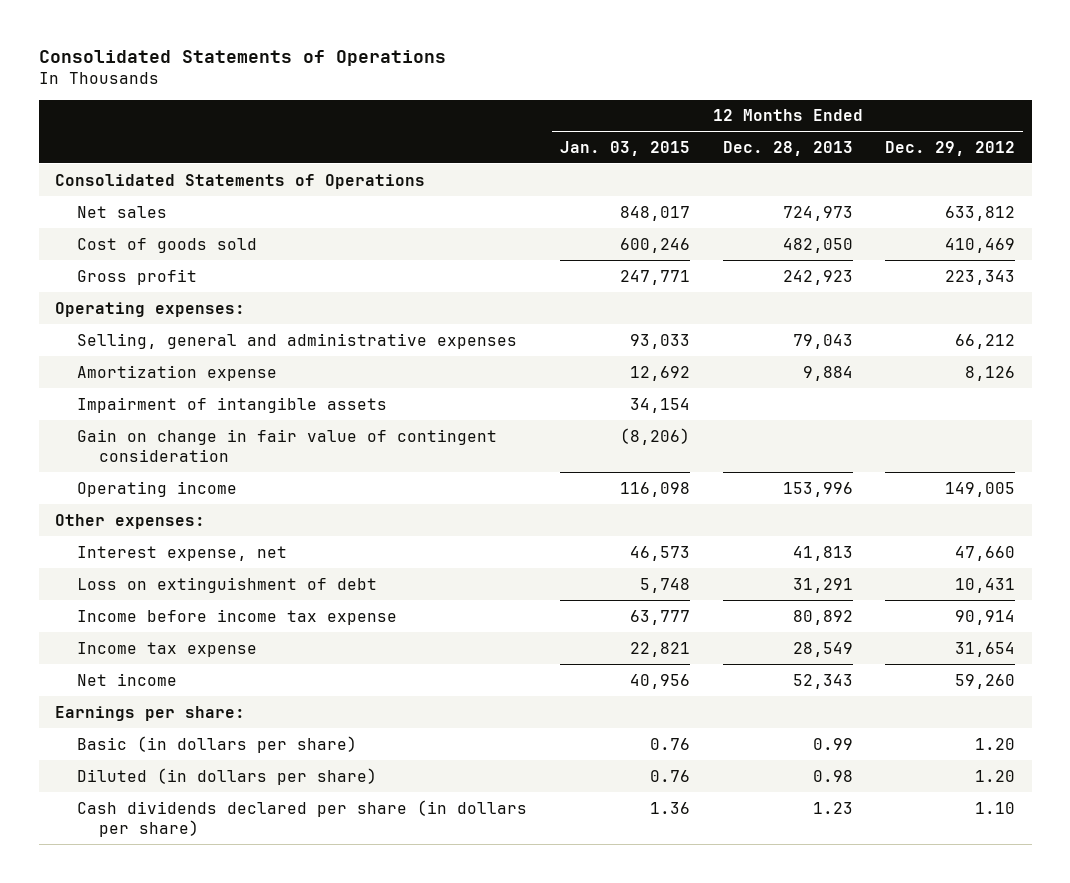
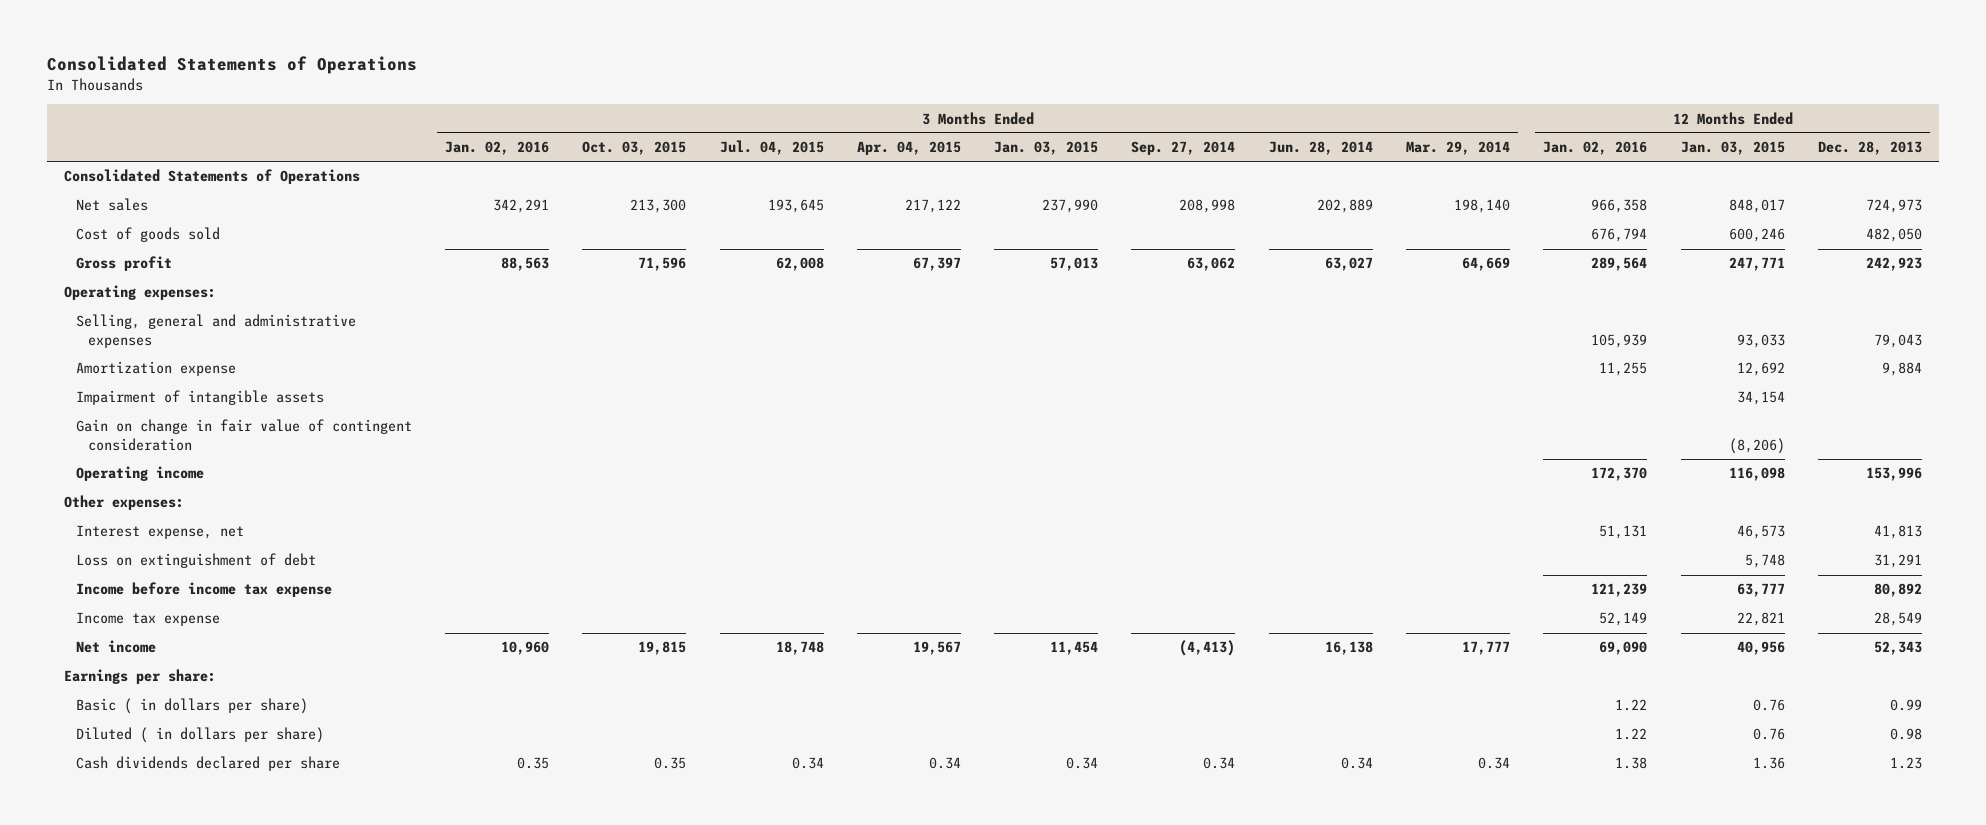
- | 12 Months Ended Jan. 03, 2015 | 12 Months Ended Dec. 28, 2013 | 12 Months Ended Dec. 29, 2012
+ | 3 Months Ended Jan. 02, 2016 | 3 Months Ended Oct. 03, 2015 | 3 Months Ended Jul. 04, 2015 | 3 Months Ended Apr. 04, 2015 | 3 Months Ended Jan. 03, 2015 | 3 Months Ended Sep. 27, 2014 | 3 Months Ended Jun. 28, 2014 | 3 Months Ended Mar. 29, 2014 | 12 Months Ended Jan. 02, 2016 | 12 Months Ended Jan. 03, 2015 | 12 Months Ended Dec. 28, 2013
- Basic (in dollars per share) | 0.76 | 0.99 | 1.20
- Diluted (in dollars per share) | 0.76 | 0.98 | 1.20
- Cash dividends declared per share (in dollars per share) | 1.36 | 1.23 | 1.10
+ Basic ( in dollars per share) | | | | | | | | | 1.22 | 0.76 | 0.99
+ Diluted ( in dollars per share) | | | | | | | | | 1.22 | 0.76 | 0.98
+ Cash dividends declared per share | 0.35 | 0.35 | 0.34 | 0.34 | 0.34 | 0.34 | 0.34 | 0.34 | 1.38 | 1.36 | 1.23

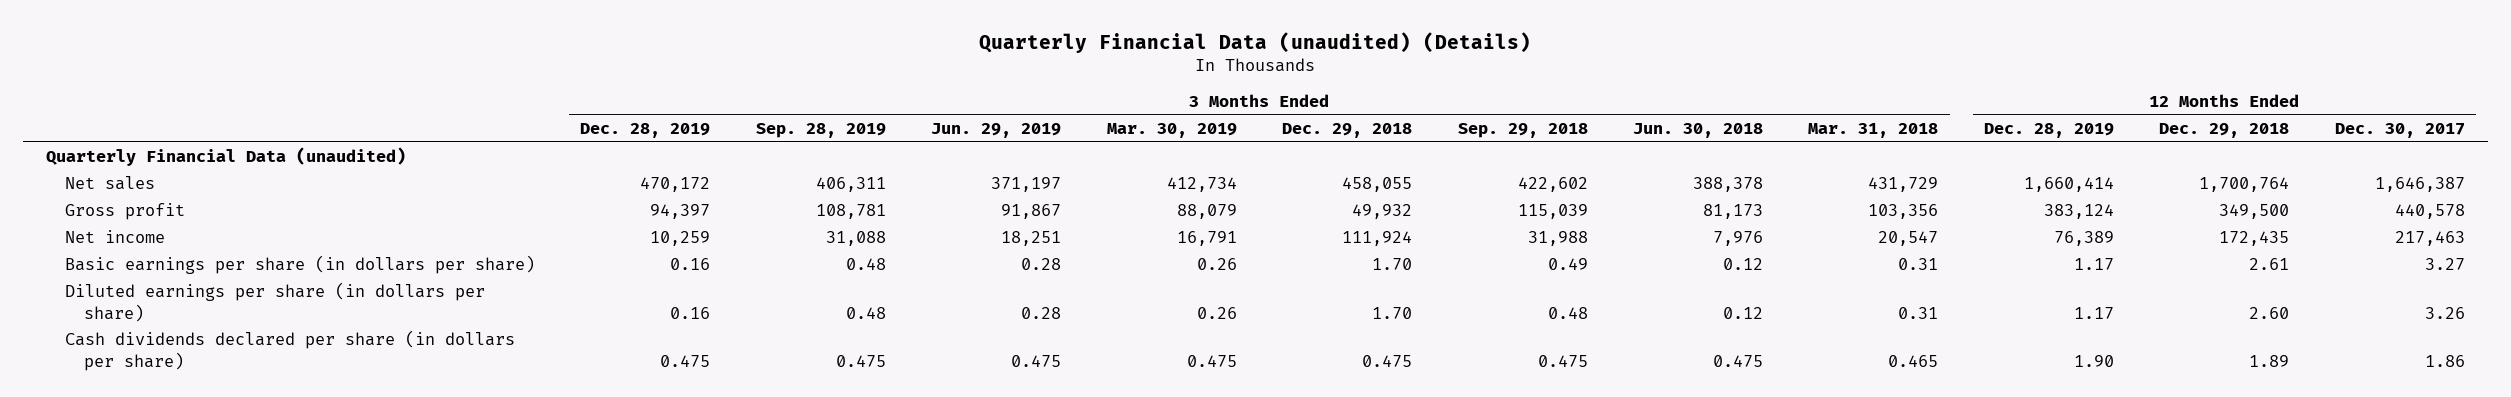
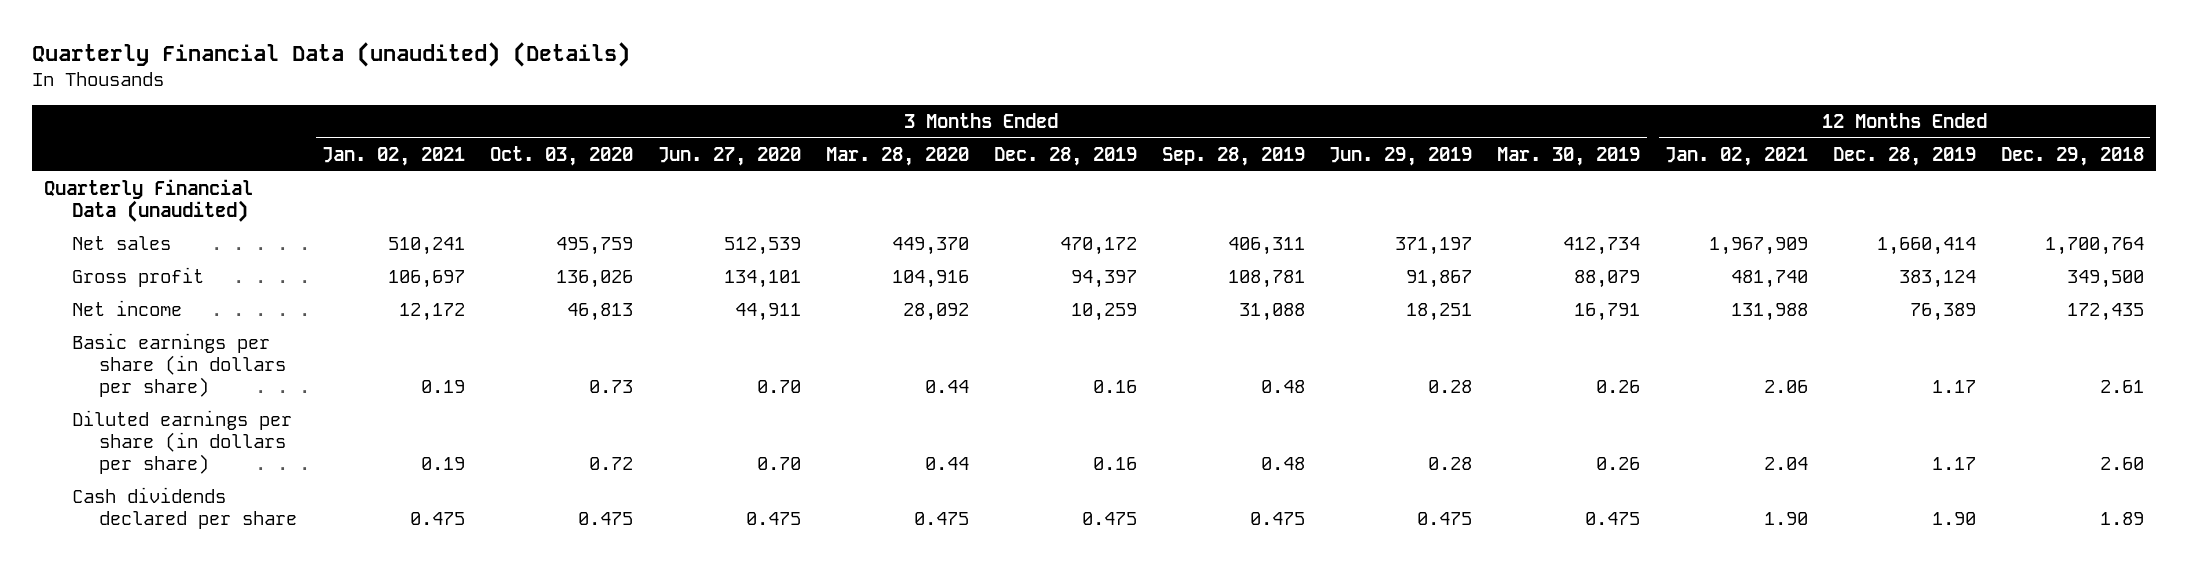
- | 3 Months Ended Dec. 28, 2019 | 3 Months Ended Sep. 28, 2019 | 3 Months Ended Jun. 29, 2019 | 3 Months Ended Mar. 30, 2019 | 3 Months Ended Dec. 29, 2018 | 3 Months Ended Sep. 29, 2018 | 3 Months Ended Jun. 30, 2018 | 3 Months Ended Mar. 31, 2018 | 12 Months Ended Dec. 28, 2019 | 12 Months Ended Dec. 29, 2018 | 12 Months Ended Dec. 30, 2017
+ | 3 Months Ended Jan. 02, 2021 | 3 Months Ended Oct. 03, 2020 | 3 Months Ended Jun. 27, 2020 | 3 Months Ended Mar. 28, 2020 | 3 Months Ended Dec. 28, 2019 | 3 Months Ended Sep. 28, 2019 | 3 Months Ended Jun. 29, 2019 | 3 Months Ended Mar. 30, 2019 | 12 Months Ended Jan. 02, 2021 | 12 Months Ended Dec. 28, 2019 | 12 Months Ended Dec. 29, 2018
- Cash dividends declared per share (in dollars per share) | 0.475 | 0.475 | 0.475 | 0.475 | 0.475 | 0.475 | 0.475 | 0.465 | 1.90 | 1.89 | 1.86
+ Cash dividends declared per share | 0.475 | 0.475 | 0.475 | 0.475 | 0.475 | 0.475 | 0.475 | 0.475 | 1.90 | 1.90 | 1.89

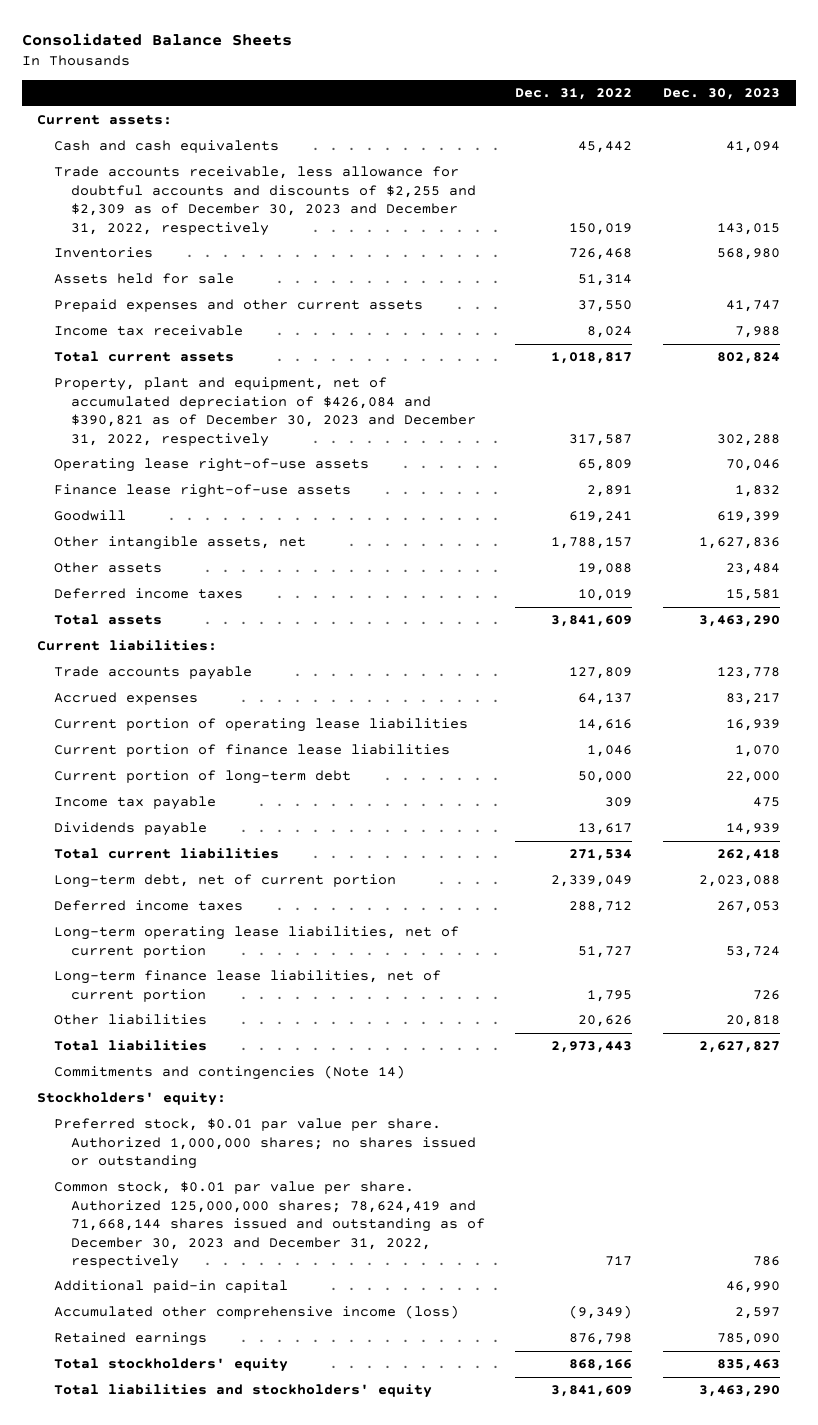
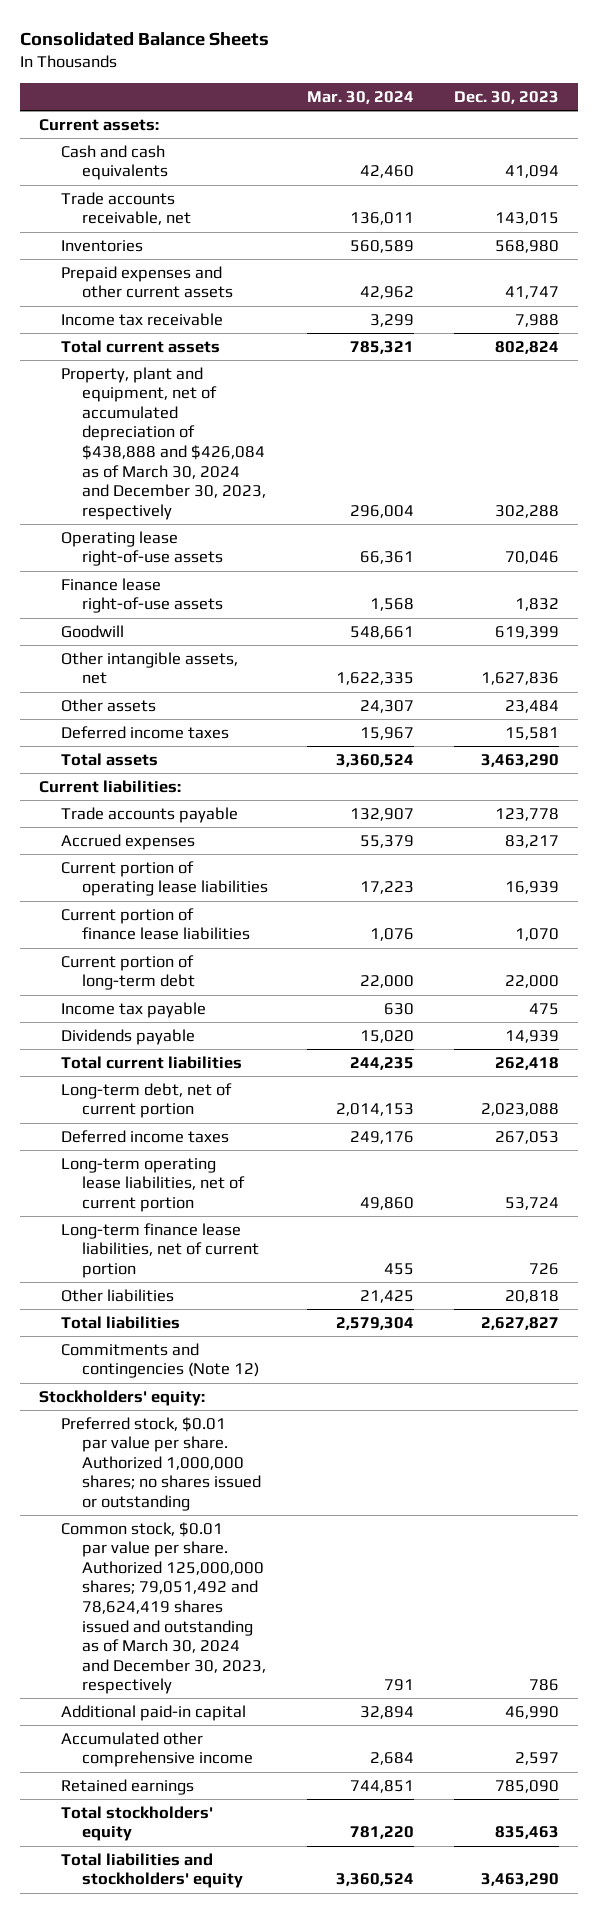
- | Dec. 31, 2022 | Dec. 30, 2023
+ | Mar. 30, 2024 | Dec. 30, 2023
- Trade accounts receivable, less allowance for doubtful accounts and discounts of $2,255 and $2,309 as of December 30, 2023 and December 31, 2022, respectively | 150,019 | 143,015
+ Trade accounts receivable, net | 136,011 | 143,015
- Assets held for sale | 51,314 |
- Property, plant and equipment, net of accumulated depreciation of $426,084 and $390,821 as of December 30, 2023 and December 31, 2022, respectively | 317,587 | 302,288
+ Property, plant and equipment, net of accumulated depreciation of $438,888 and $426,084 as of March 30, 2024 and December 30, 2023, respectively | 296,004 | 302,288
- Commitments and contingencies (Note 14)
+ Commitments and contingencies (Note 12)
- Common stock, $0.01 par value per share. Authorized 125,000,000 shares; 78,624,419 and 71,668,144 shares issued and outstanding as of December 30, 2023 and December 31, 2022, respectively | 717 | 786
+ Common stock, $0.01 par value per share. Authorized 125,000,000 shares; 79,051,492 and 78,624,419 shares issued and outstanding as of March 30, 2024 and December 30, 2023, respectively | 791 | 786
- Accumulated other comprehensive income (loss) | (9,349) | 2,597
+ Accumulated other comprehensive income | 2,684 | 2,597

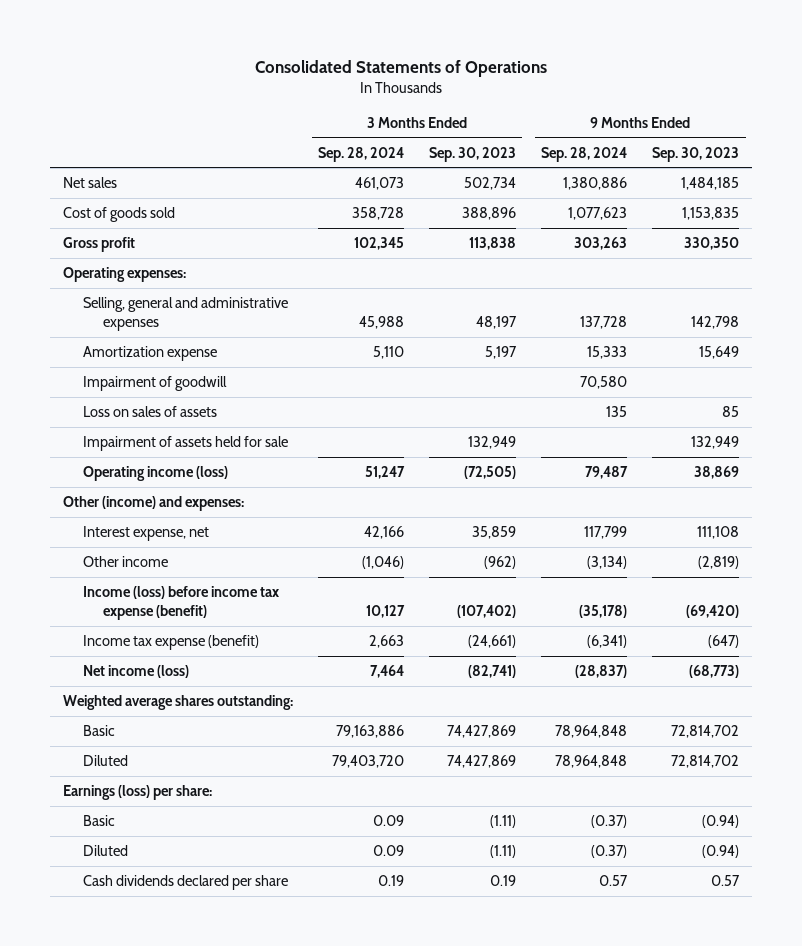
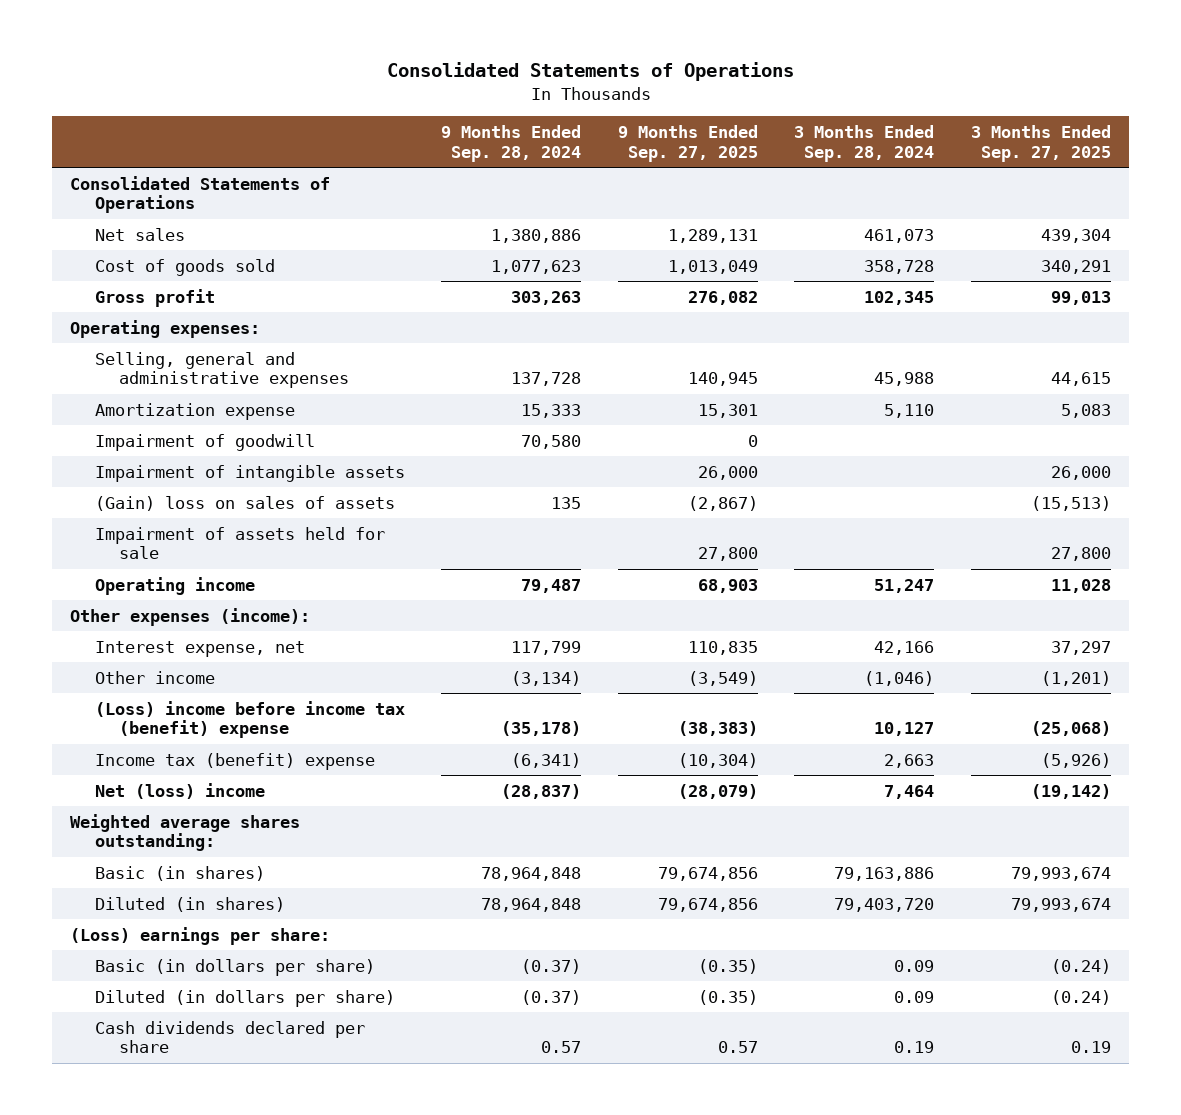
- | 3 Months Ended Sep. 28, 2024 | 3 Months Ended Sep. 30, 2023 | 9 Months Ended Sep. 28, 2024 | 9 Months Ended Sep. 30, 2023
+ | 9 Months Ended Sep. 28, 2024 | 9 Months Ended Sep. 27, 2025 | 3 Months Ended Sep. 28, 2024 | 3 Months Ended Sep. 27, 2025
+ Consolidated Statements of Operations
- Loss on sales of assets | | | 135 | 85
+ Impairment of intangible assets | | 26,000 | | 26,000
+ (Gain) loss on sales of assets | 135 | (2,867) | | (15,513)
- Operating income (loss) | 51,247 | (72,505) | 79,487 | 38,869
- Other (income) and expenses:
+ Operating income | 79,487 | 68,903 | 51,247 | 11,028
+ Other expenses (income):
- Income (loss) before income tax expense (benefit) | 10,127 | (107,402) | (35,178) | (69,420)
- Income tax expense (benefit) | 2,663 | (24,661) | (6,341) | (647)
- Net income (loss) | 7,464 | (82,741) | (28,837) | (68,773)
+ (Loss) income before income tax (benefit) expense | (35,178) | (38,383) | 10,127 | (25,068)
+ Income tax (benefit) expense | (6,341) | (10,304) | 2,663 | (5,926)
+ Net (loss) income | (28,837) | (28,079) | 7,464 | (19,142)
- Basic | 79,163,886 | 74,427,869 | 78,964,848 | 72,814,702
- Diluted | 79,403,720 | 74,427,869 | 78,964,848 | 72,814,702
- Earnings (loss) per share:
- Basic | 0.09 | (1.11) | (0.37) | (0.94)
- Diluted | 0.09 | (1.11) | (0.37) | (0.94)
+ Basic (in shares) | 78,964,848 | 79,674,856 | 79,163,886 | 79,993,674
+ Diluted (in shares) | 78,964,848 | 79,674,856 | 79,403,720 | 79,993,674
+ (Loss) earnings per share:
+ Basic (in dollars per share) | (0.37) | (0.35) | 0.09 | (0.24)
+ Diluted (in dollars per share) | (0.37) | (0.35) | 0.09 | (0.24)

